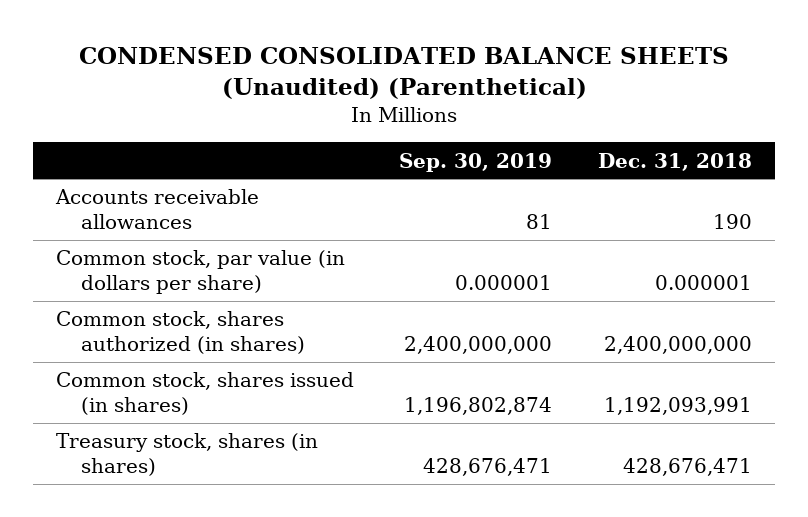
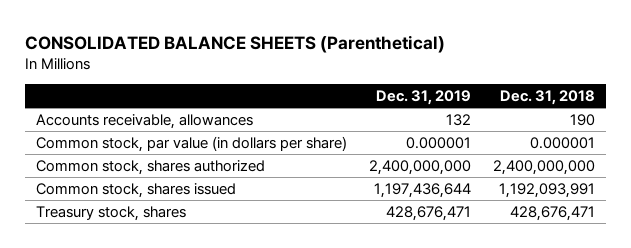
- CONDENSED CONSOLIDATED BALANCE SHEETS (Unaudited) (Parenthetical)
+ CONSOLIDATED BALANCE SHEETS (Parenthetical)
- | Sep. 30, 2019 | Dec. 31, 2018
+ | Dec. 31, 2019 | Dec. 31, 2018
- Accounts receivable allowances | 81 | 190
+ Accounts receivable, allowances | 132 | 190
- Common stock, shares authorized (in shares) | 2,400,000,000 | 2,400,000,000
- Common stock, shares issued (in shares) | 1,196,802,874 | 1,192,093,991
- Treasury stock, shares (in shares) | 428,676,471 | 428,676,471
+ Common stock, shares authorized | 2,400,000,000 | 2,400,000,000
+ Common stock, shares issued | 1,197,436,644 | 1,192,093,991
+ Treasury stock, shares | 428,676,471 | 428,676,471

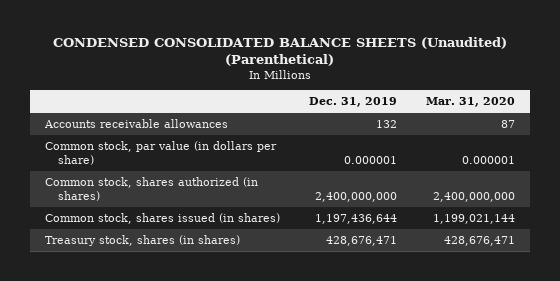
- CONSOLIDATED BALANCE SHEETS (Parenthetical)
+ CONDENSED CONSOLIDATED BALANCE SHEETS (Unaudited) (Parenthetical)
- | Dec. 31, 2019 | Dec. 31, 2018
+ | Dec. 31, 2019 | Mar. 31, 2020
- Accounts receivable, allowances | 132 | 190
+ Accounts receivable allowances | 132 | 87
- Common stock, shares authorized | 2,400,000,000 | 2,400,000,000
- Common stock, shares issued | 1,197,436,644 | 1,192,093,991
- Treasury stock, shares | 428,676,471 | 428,676,471
+ Common stock, shares authorized (in shares) | 2,400,000,000 | 2,400,000,000
+ Common stock, shares issued (in shares) | 1,197,436,644 | 1,199,021,144
+ Treasury stock, shares (in shares) | 428,676,471 | 428,676,471

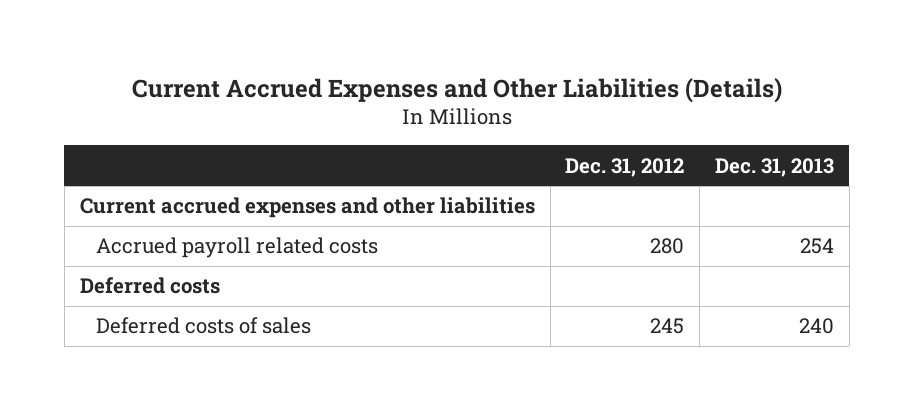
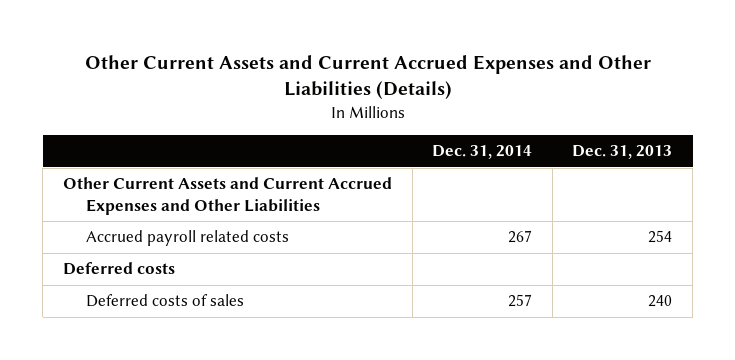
- Current Accrued Expenses and Other Liabilities (Details)
+ Other Current Assets and Current Accrued Expenses and Other Liabilities (Details)
- | Dec. 31, 2012 | Dec. 31, 2013
+ | Dec. 31, 2014 | Dec. 31, 2013
- Current accrued expenses and other liabilities
+ Other Current Assets and Current Accrued Expenses and Other Liabilities

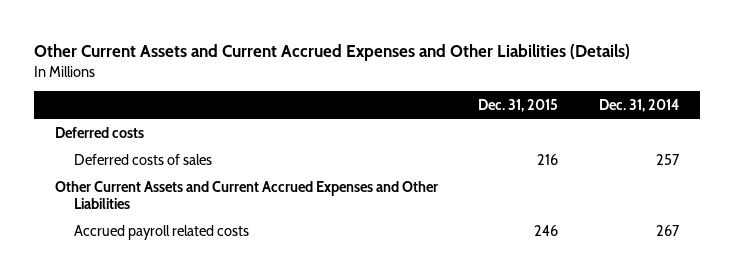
- | Dec. 31, 2014 | Dec. 31, 2013
+ | Dec. 31, 2015 | Dec. 31, 2014
moved down: Other Current Assets and Current Accrued Expenses and Other Liabilities
moved down: Accrued payroll related costs | 246 | 267

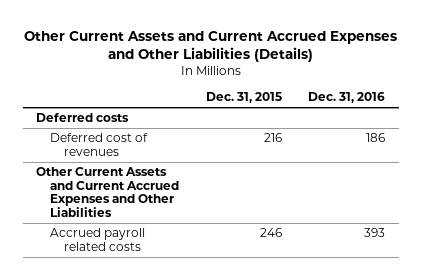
- | Dec. 31, 2015 | Dec. 31, 2014
+ | Dec. 31, 2015 | Dec. 31, 2016
- Deferred costs of sales | 216 | 257
+ Deferred cost of revenues | 216 | 186

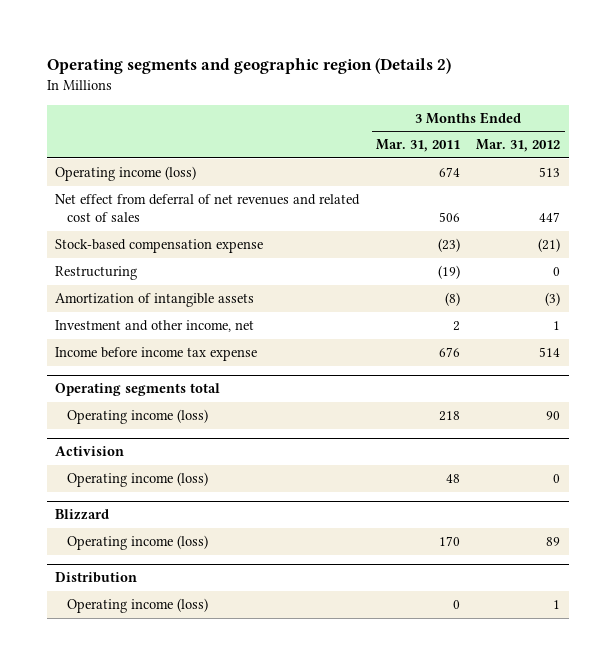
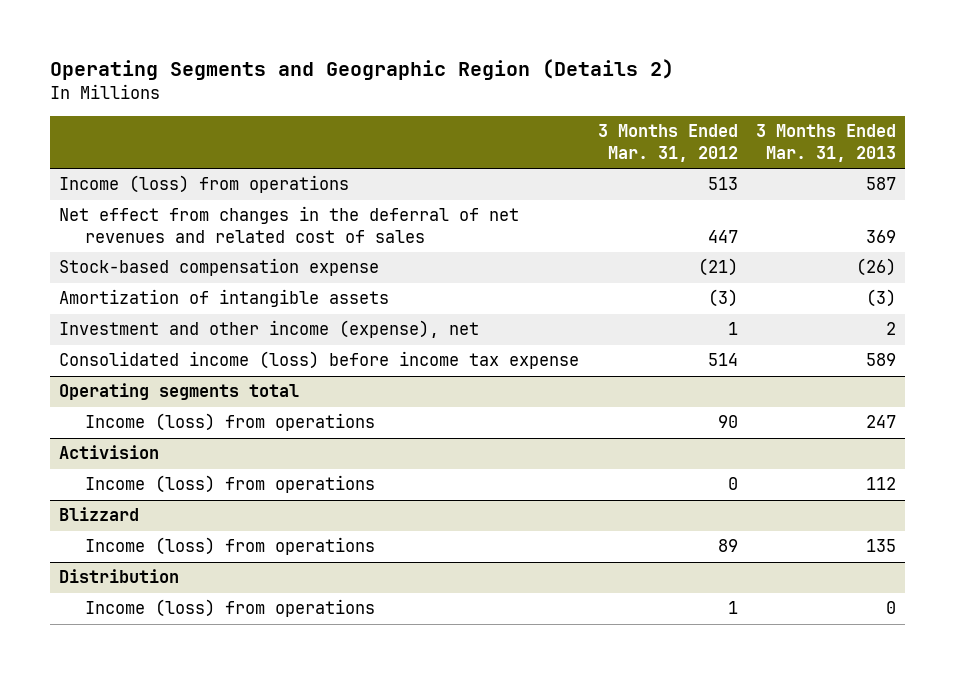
- Operating segments and geographic region (Details 2)
+ Operating Segments and Geographic Region (Details 2)
- | 3 Months Ended Mar. 31, 2011 | 3 Months Ended Mar. 31, 2012
+ | 3 Months Ended Mar. 31, 2012 | 3 Months Ended Mar. 31, 2013
- Operating income (loss) | 674 | 513
- Net effect from deferral of net revenues and related cost of sales | 506 | 447
+ Income (loss) from operations | 513 | 587
+ Net effect from changes in the deferral of net revenues and related cost of sales | 447 | 369
- Restructuring | (19) | 0
- Investment and other income, net | 2 | 1
- Income before income tax expense | 676 | 514
+ Investment and other income (expense), net | 1 | 2
+ Consolidated income (loss) before income tax expense | 514 | 589
@ Operating segments total
- Operating income (loss) | 218 | 90
+ Income (loss) from operations | 90 | 247
@ Activision
- Operating income (loss) | 48 | 0
+ Income (loss) from operations | 0 | 112
@ Blizzard
- Operating income (loss) | 170 | 89
+ Income (loss) from operations | 89 | 135
@ Distribution
- Operating income (loss) | 0 | 1
+ Income (loss) from operations | 1 | 0

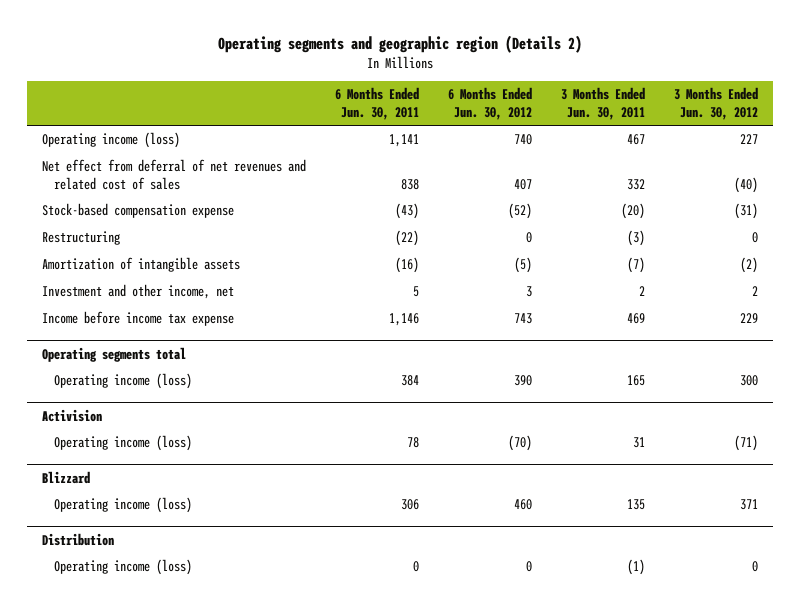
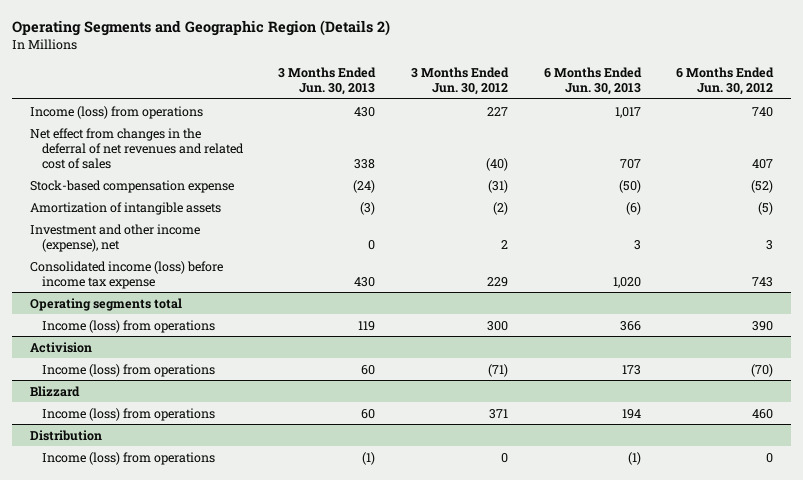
- Operating segments and geographic region (Details 2)
+ Operating Segments and Geographic Region (Details 2)
- | 6 Months Ended Jun. 30, 2011 | 6 Months Ended Jun. 30, 2012 | 3 Months Ended Jun. 30, 2011 | 3 Months Ended Jun. 30, 2012
+ | 3 Months Ended Jun. 30, 2013 | 3 Months Ended Jun. 30, 2012 | 6 Months Ended Jun. 30, 2013 | 6 Months Ended Jun. 30, 2012
- Operating income (loss) | 1,141 | 740 | 467 | 227
- Net effect from deferral of net revenues and related cost of sales | 838 | 407 | 332 | (40)
+ Income (loss) from operations | 430 | 227 | 1,017 | 740
+ Net effect from changes in the deferral of net revenues and related cost of sales | 338 | (40) | 707 | 407
- Restructuring | (22) | 0 | (3) | 0
- Investment and other income, net | 5 | 3 | 2 | 2
- Income before income tax expense | 1,146 | 743 | 469 | 229
+ Investment and other income (expense), net | 0 | 2 | 3 | 3
+ Consolidated income (loss) before income tax expense | 430 | 229 | 1,020 | 743
@ Operating segments total
- Operating income (loss) | 384 | 390 | 165 | 300
+ Income (loss) from operations | 119 | 300 | 366 | 390
@ Activision
- Operating income (loss) | 78 | (70) | 31 | (71)
+ Income (loss) from operations | 60 | (71) | 173 | (70)
@ Blizzard
- Operating income (loss) | 306 | 460 | 135 | 371
+ Income (loss) from operations | 60 | 371 | 194 | 460
@ Distribution
- Operating income (loss) | 0 | 0 | (1) | 0
+ Income (loss) from operations | (1) | 0 | (1) | 0

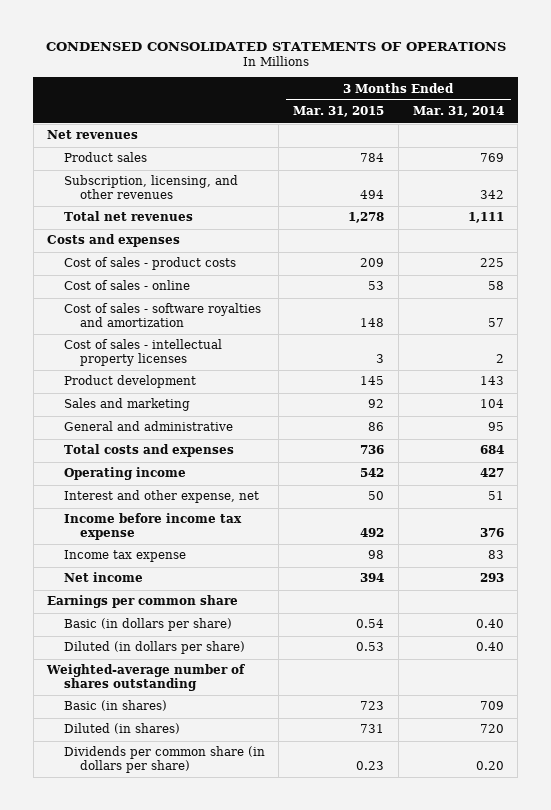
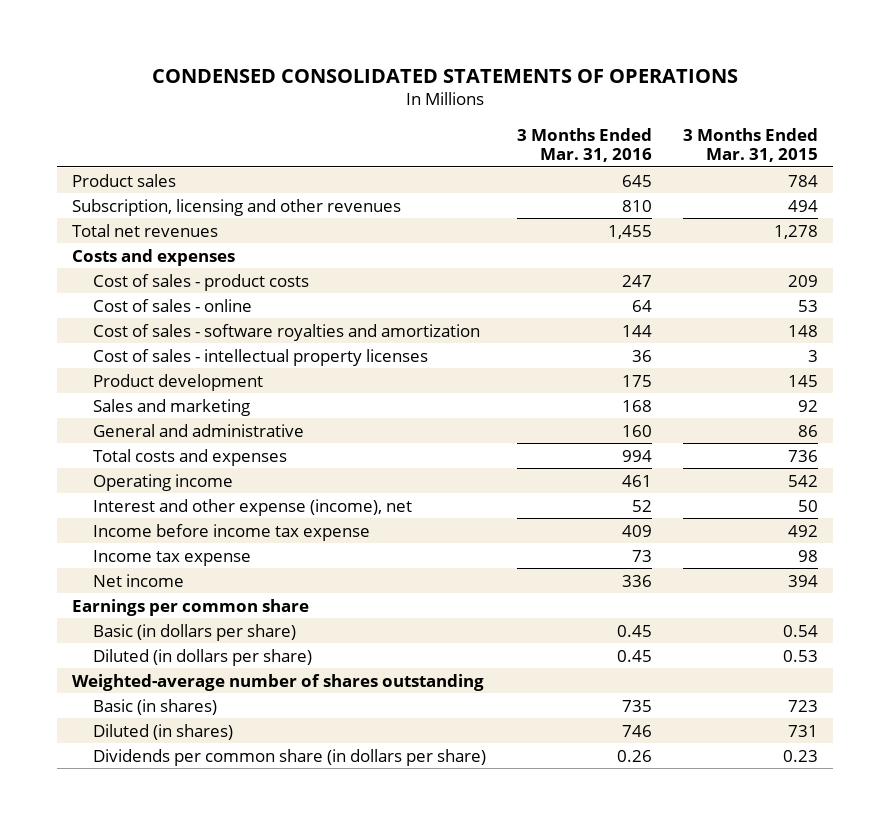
- | 3 Months Ended Mar. 31, 2015 | 3 Months Ended Mar. 31, 2014
+ | 3 Months Ended Mar. 31, 2016 | 3 Months Ended Mar. 31, 2015
- Net revenues
- Subscription, licensing, and other revenues | 494 | 342
+ Subscription, licensing and other revenues | 810 | 494
- Interest and other expense, net | 50 | 51
+ Interest and other expense (income), net | 52 | 50

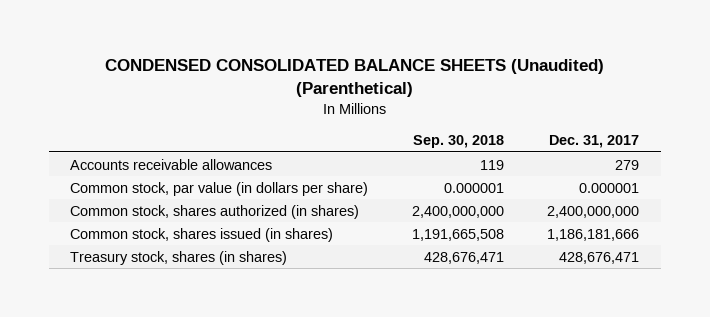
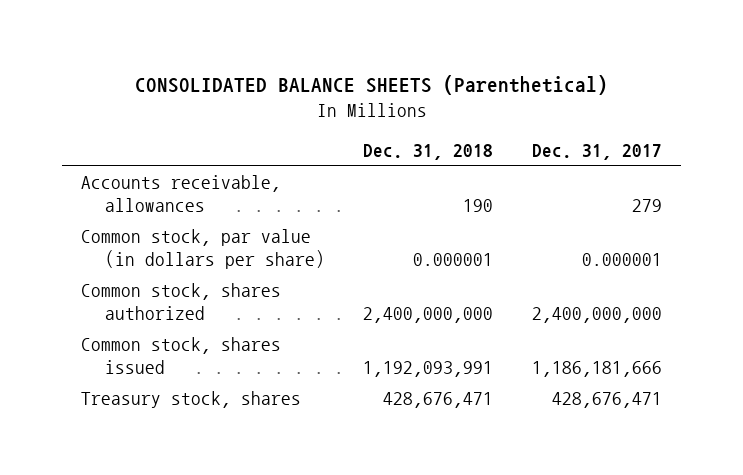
- CONDENSED CONSOLIDATED BALANCE SHEETS (Unaudited) (Parenthetical)
+ CONSOLIDATED BALANCE SHEETS (Parenthetical)
- | Sep. 30, 2018 | Dec. 31, 2017
+ | Dec. 31, 2018 | Dec. 31, 2017
- Accounts receivable allowances | 119 | 279
+ Accounts receivable, allowances | 190 | 279
- Common stock, shares authorized (in shares) | 2,400,000,000 | 2,400,000,000
- Common stock, shares issued (in shares) | 1,191,665,508 | 1,186,181,666
- Treasury stock, shares (in shares) | 428,676,471 | 428,676,471
+ Common stock, shares authorized | 2,400,000,000 | 2,400,000,000
+ Common stock, shares issued | 1,192,093,991 | 1,186,181,666
+ Treasury stock, shares | 428,676,471 | 428,676,471

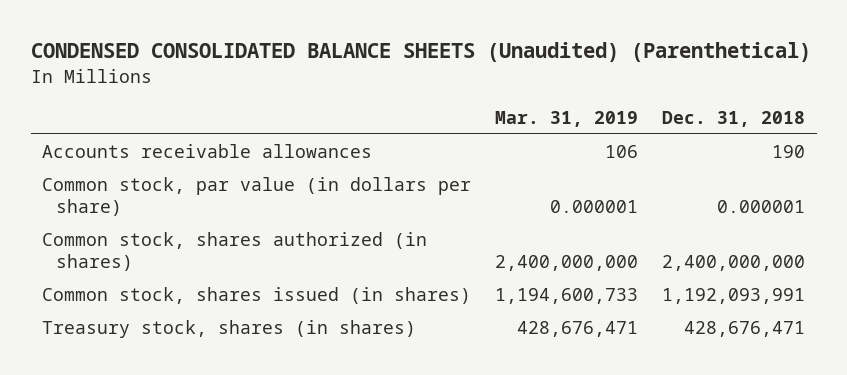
- CONSOLIDATED BALANCE SHEETS (Parenthetical)
+ CONDENSED CONSOLIDATED BALANCE SHEETS (Unaudited) (Parenthetical)
- | Dec. 31, 2018 | Dec. 31, 2017
+ | Mar. 31, 2019 | Dec. 31, 2018
- Accounts receivable, allowances | 190 | 279
+ Accounts receivable allowances | 106 | 190
- Common stock, shares authorized | 2,400,000,000 | 2,400,000,000
- Common stock, shares issued | 1,192,093,991 | 1,186,181,666
- Treasury stock, shares | 428,676,471 | 428,676,471
+ Common stock, shares authorized (in shares) | 2,400,000,000 | 2,400,000,000
+ Common stock, shares issued (in shares) | 1,194,600,733 | 1,192,093,991
+ Treasury stock, shares (in shares) | 428,676,471 | 428,676,471

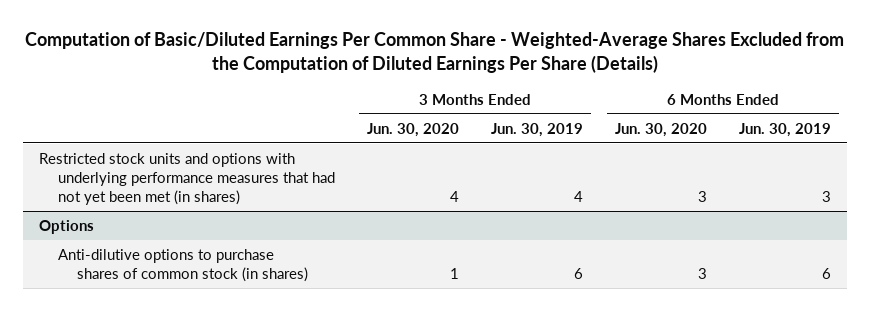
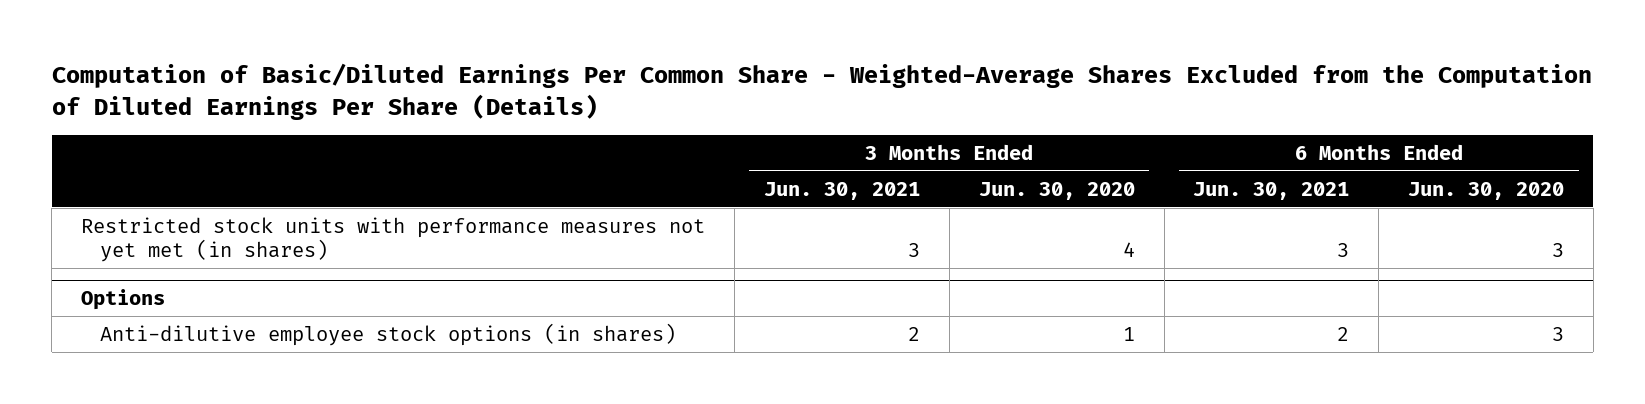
- | 3 Months Ended Jun. 30, 2020 | 3 Months Ended Jun. 30, 2019 | 6 Months Ended Jun. 30, 2020 | 6 Months Ended Jun. 30, 2019
+ | 3 Months Ended Jun. 30, 2021 | 3 Months Ended Jun. 30, 2020 | 6 Months Ended Jun. 30, 2021 | 6 Months Ended Jun. 30, 2020
- Restricted stock units and options with underlying performance measures that had not yet been met (in shares) | 4 | 4 | 3 | 3
+ Restricted stock units with performance measures not yet met (in shares) | 3 | 4 | 3 | 3
@ Options
- Anti-dilutive options to purchase shares of common stock (in shares) | 1 | 6 | 3 | 6
+ Anti-dilutive employee stock options (in shares) | 2 | 1 | 2 | 3

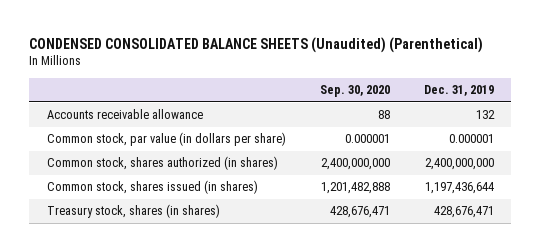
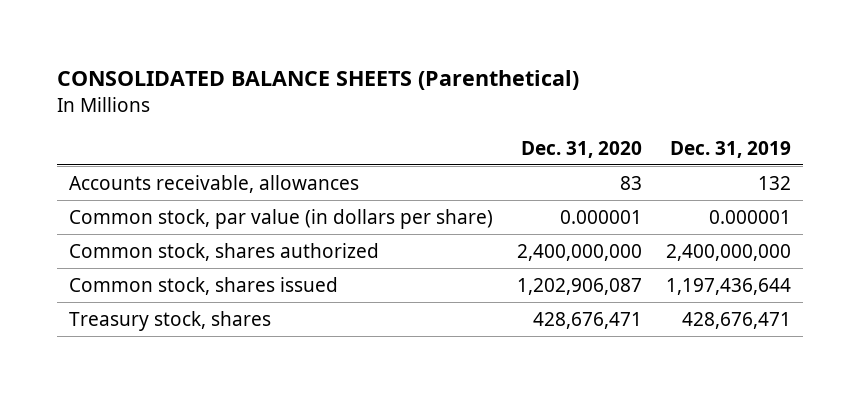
- CONDENSED CONSOLIDATED BALANCE SHEETS (Unaudited) (Parenthetical)
+ CONSOLIDATED BALANCE SHEETS (Parenthetical)
- | Sep. 30, 2020 | Dec. 31, 2019
+ | Dec. 31, 2020 | Dec. 31, 2019
- Accounts receivable allowance | 88 | 132
+ Accounts receivable, allowances | 83 | 132
- Common stock, shares authorized (in shares) | 2,400,000,000 | 2,400,000,000
- Common stock, shares issued (in shares) | 1,201,482,888 | 1,197,436,644
- Treasury stock, shares (in shares) | 428,676,471 | 428,676,471
+ Common stock, shares authorized | 2,400,000,000 | 2,400,000,000
+ Common stock, shares issued | 1,202,906,087 | 1,197,436,644
+ Treasury stock, shares | 428,676,471 | 428,676,471

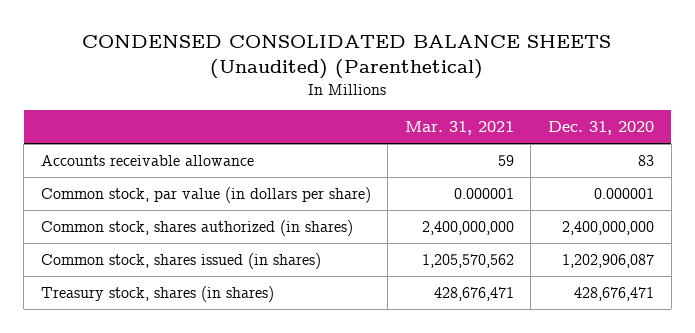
- CONSOLIDATED BALANCE SHEETS (Parenthetical)
+ CONDENSED CONSOLIDATED BALANCE SHEETS (Unaudited) (Parenthetical)
- | Dec. 31, 2020 | Dec. 31, 2019
+ | Mar. 31, 2021 | Dec. 31, 2020
- Accounts receivable, allowances | 83 | 132
+ Accounts receivable allowance | 59 | 83
- Common stock, shares authorized | 2,400,000,000 | 2,400,000,000
- Common stock, shares issued | 1,202,906,087 | 1,197,436,644
- Treasury stock, shares | 428,676,471 | 428,676,471
+ Common stock, shares authorized (in shares) | 2,400,000,000 | 2,400,000,000
+ Common stock, shares issued (in shares) | 1,205,570,562 | 1,202,906,087
+ Treasury stock, shares (in shares) | 428,676,471 | 428,676,471

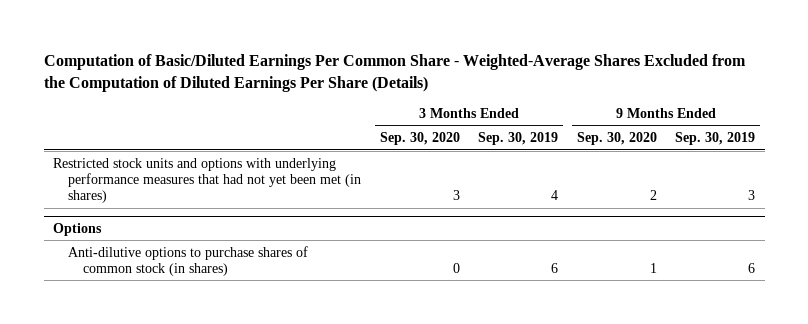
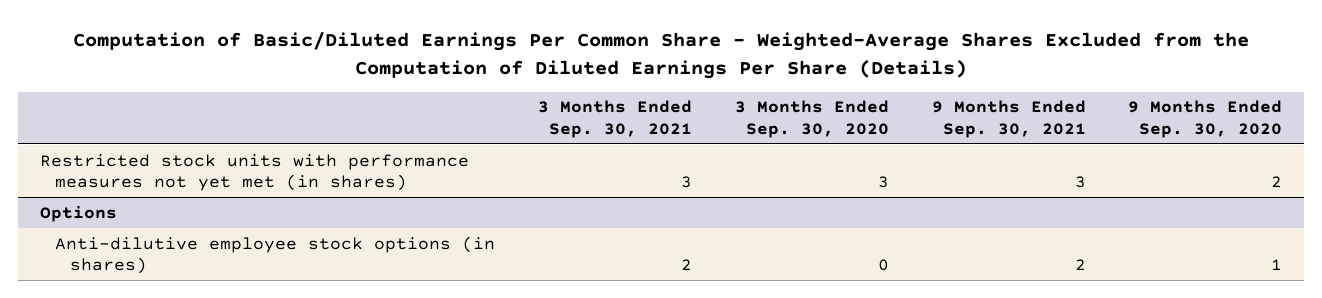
- | 3 Months Ended Sep. 30, 2020 | 3 Months Ended Sep. 30, 2019 | 9 Months Ended Sep. 30, 2020 | 9 Months Ended Sep. 30, 2019
+ | 3 Months Ended Sep. 30, 2021 | 3 Months Ended Sep. 30, 2020 | 9 Months Ended Sep. 30, 2021 | 9 Months Ended Sep. 30, 2020
- Restricted stock units and options with underlying performance measures that had not yet been met (in shares) | 3 | 4 | 2 | 3
+ Restricted stock units with performance measures not yet met (in shares) | 3 | 3 | 3 | 2
@ Options
- Anti-dilutive options to purchase shares of common stock (in shares) | 0 | 6 | 1 | 6
+ Anti-dilutive employee stock options (in shares) | 2 | 0 | 2 | 1

